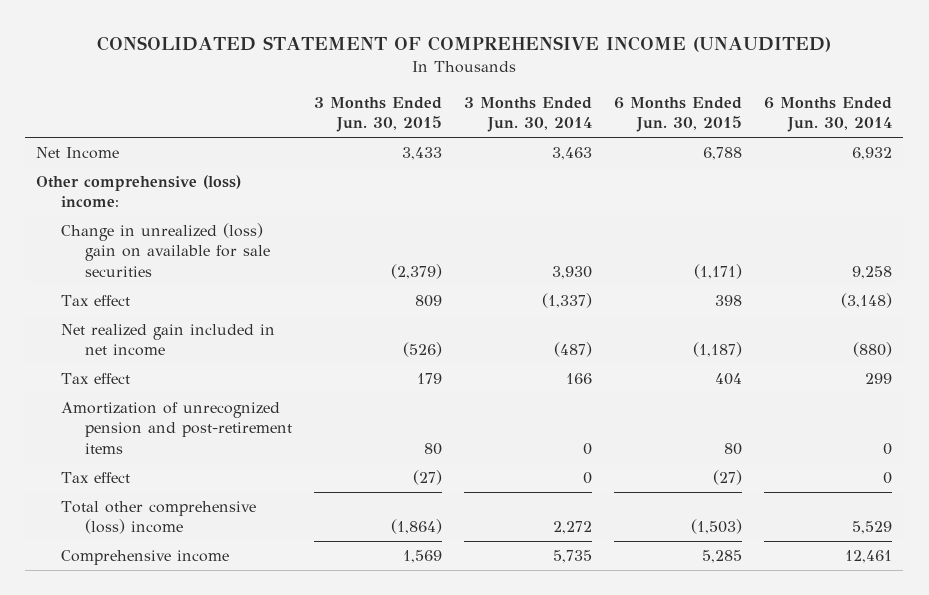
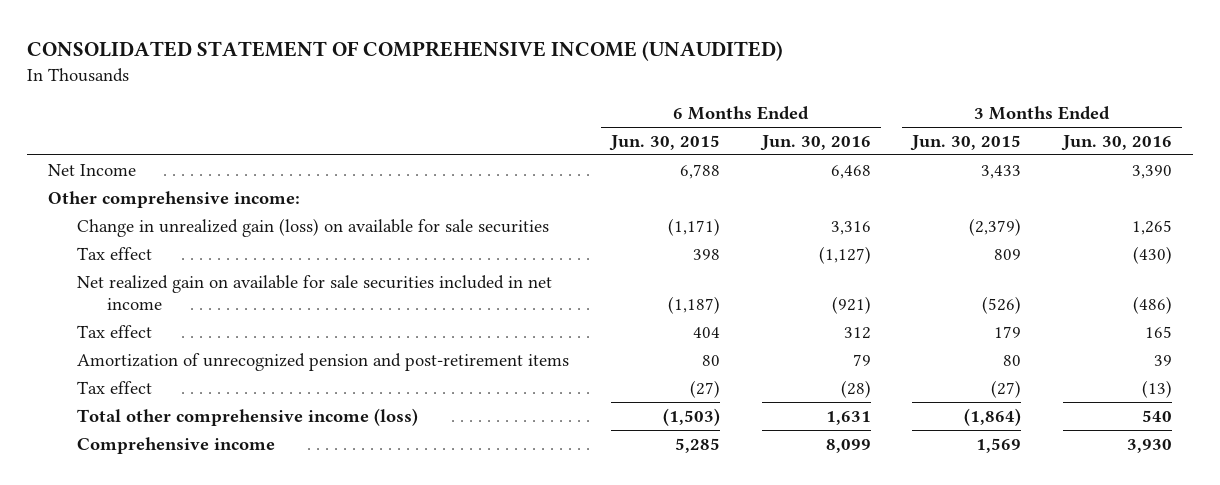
- | 3 Months Ended Jun. 30, 2015 | 3 Months Ended Jun. 30, 2014 | 6 Months Ended Jun. 30, 2015 | 6 Months Ended Jun. 30, 2014
+ | 6 Months Ended Jun. 30, 2015 | 6 Months Ended Jun. 30, 2016 | 3 Months Ended Jun. 30, 2015 | 3 Months Ended Jun. 30, 2016
- Other comprehensive (loss) income:
- Change in unrealized (loss) gain on available for sale securities | (2,379) | 3,930 | (1,171) | 9,258
+ Other comprehensive income:
+ Change in unrealized gain (loss) on available for sale securities | (1,171) | 3,316 | (2,379) | 1,265
- Net realized gain included in net income | (526) | (487) | (1,187) | (880)
+ Net realized gain on available for sale securities included in net income | (1,187) | (921) | (526) | (486)
- Total other comprehensive (loss) income | (1,864) | 2,272 | (1,503) | 5,529
+ Total other comprehensive income (loss) | (1,503) | 1,631 | (1,864) | 540

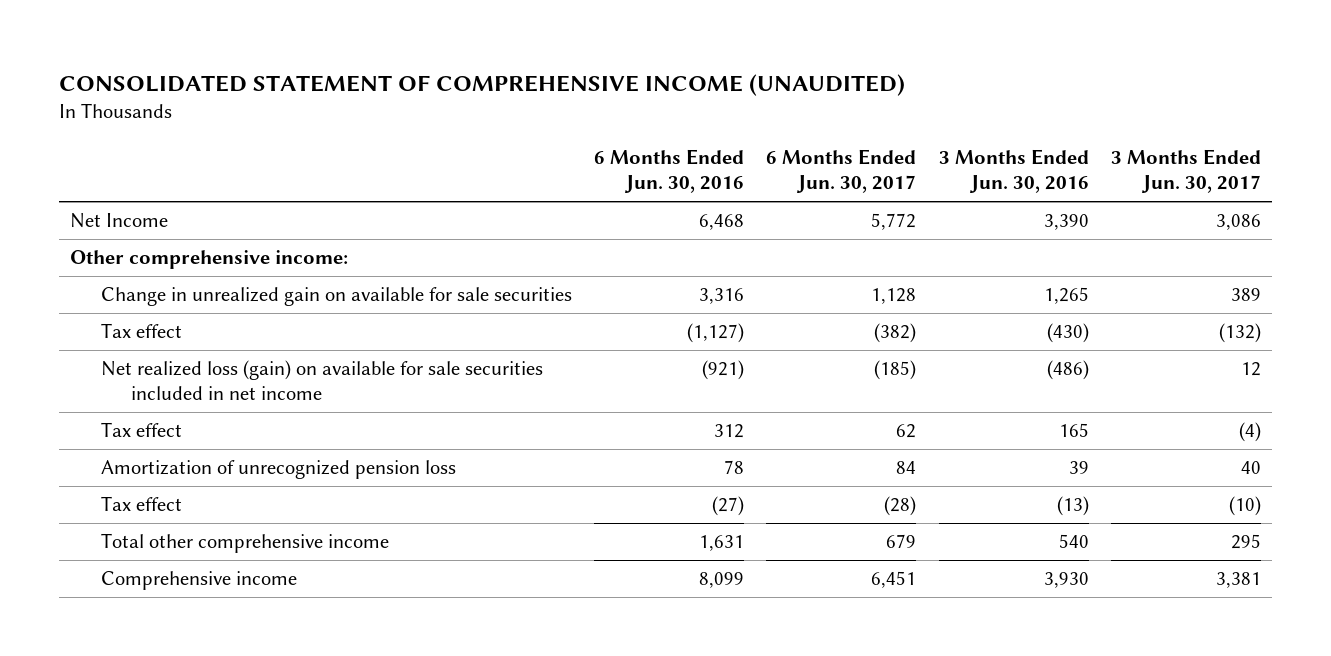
- | 6 Months Ended Jun. 30, 2015 | 6 Months Ended Jun. 30, 2016 | 3 Months Ended Jun. 30, 2015 | 3 Months Ended Jun. 30, 2016
+ | 6 Months Ended Jun. 30, 2016 | 6 Months Ended Jun. 30, 2017 | 3 Months Ended Jun. 30, 2016 | 3 Months Ended Jun. 30, 2017
- Change in unrealized gain (loss) on available for sale securities | (1,171) | 3,316 | (2,379) | 1,265
+ Change in unrealized gain on available for sale securities | 3,316 | 1,128 | 1,265 | 389
- Net realized gain on available for sale securities included in net income | (1,187) | (921) | (526) | (486)
+ Net realized loss (gain) on available for sale securities included in net income | (921) | (185) | (486) | 12
- Amortization of unrecognized pension and post-retirement items | 80 | 79 | 80 | 39
- Tax effect | (27) | (28) | (27) | (13)
- Total other comprehensive income (loss) | (1,503) | 1,631 | (1,864) | 540
+ Amortization of unrecognized pension loss | 78 | 84 | 39 | 40
+ Tax effect | (27) | (28) | (13) | (10)
+ Total other comprehensive income | 1,631 | 679 | 540 | 295

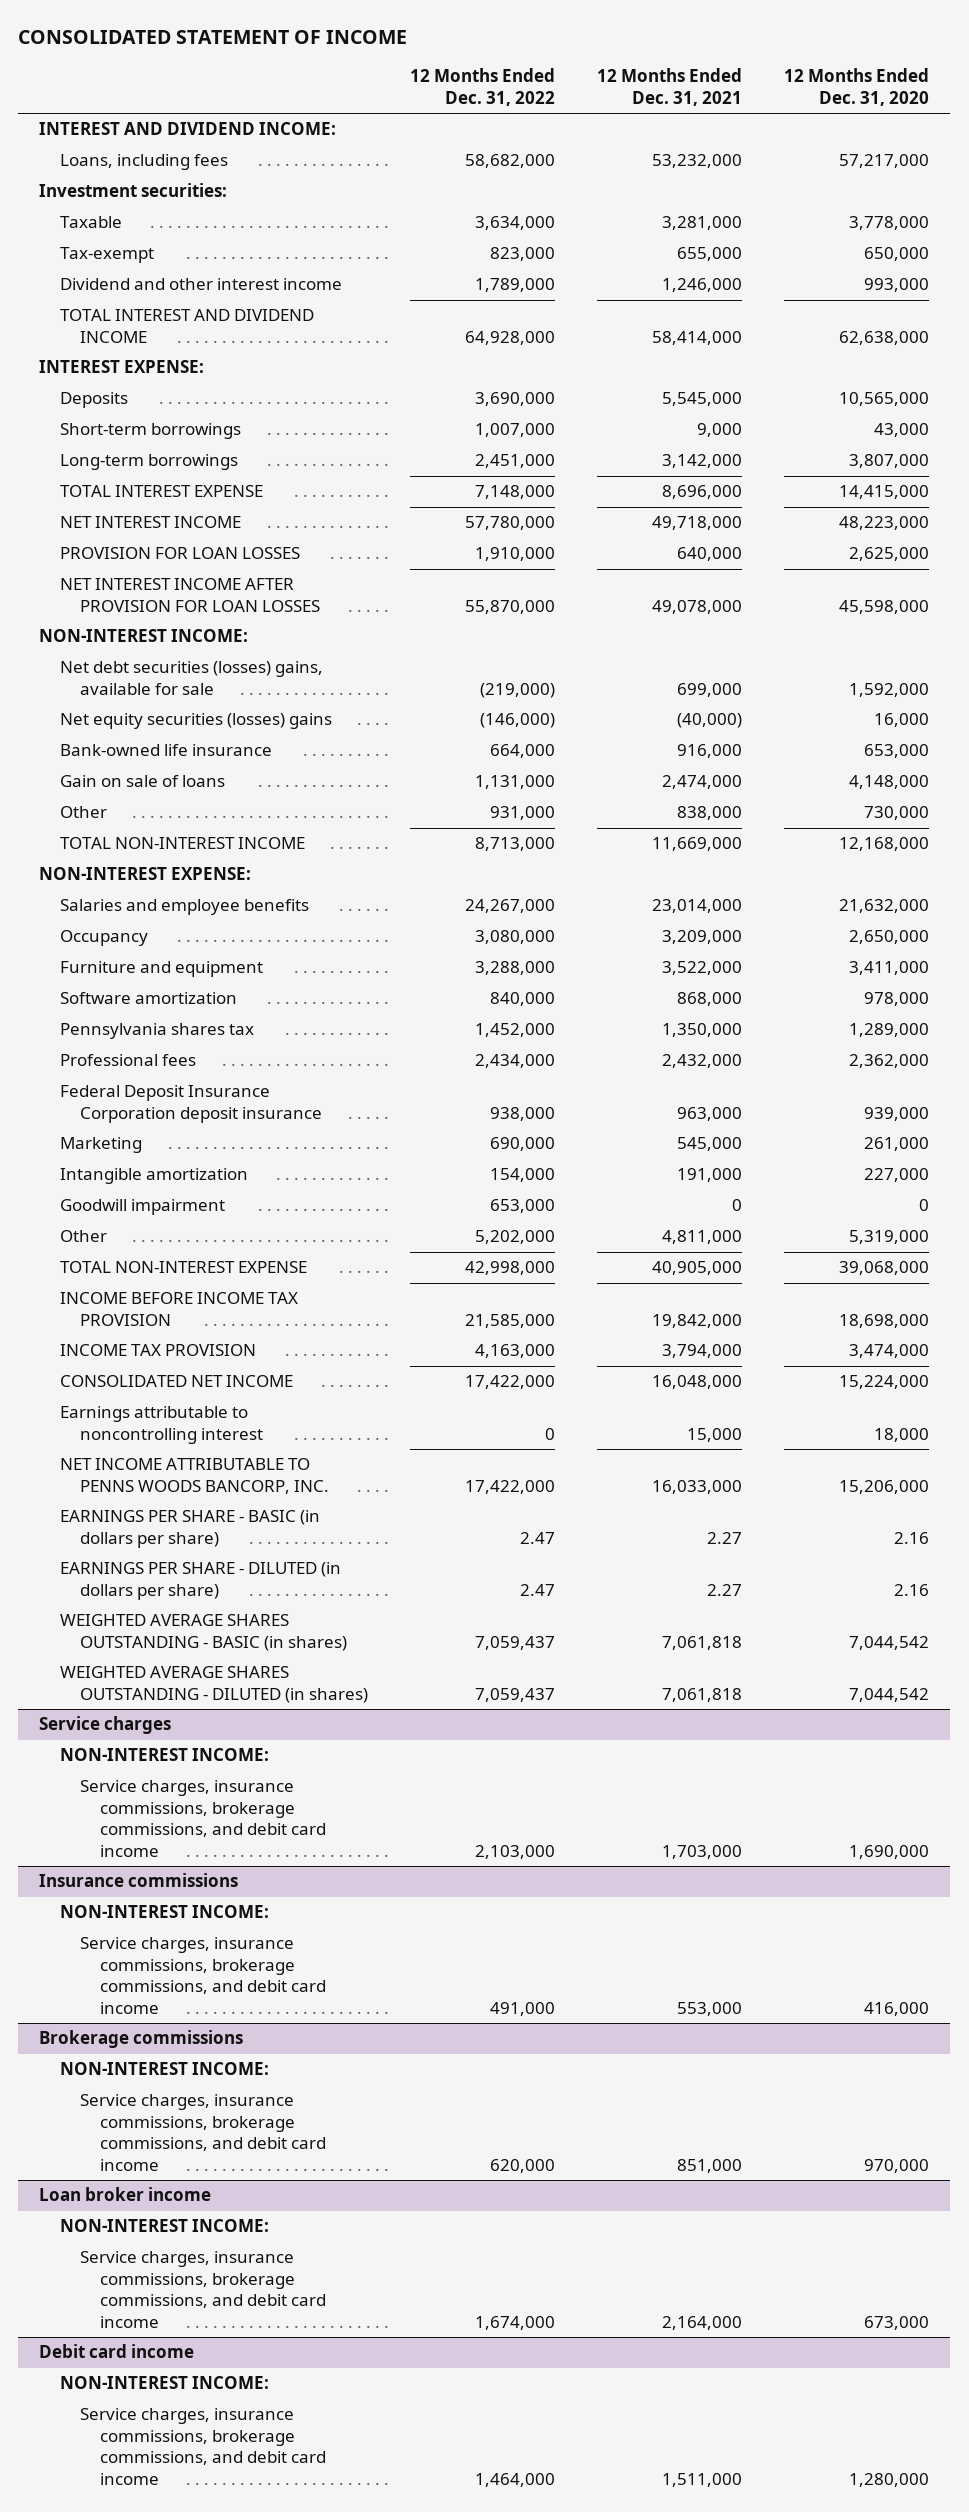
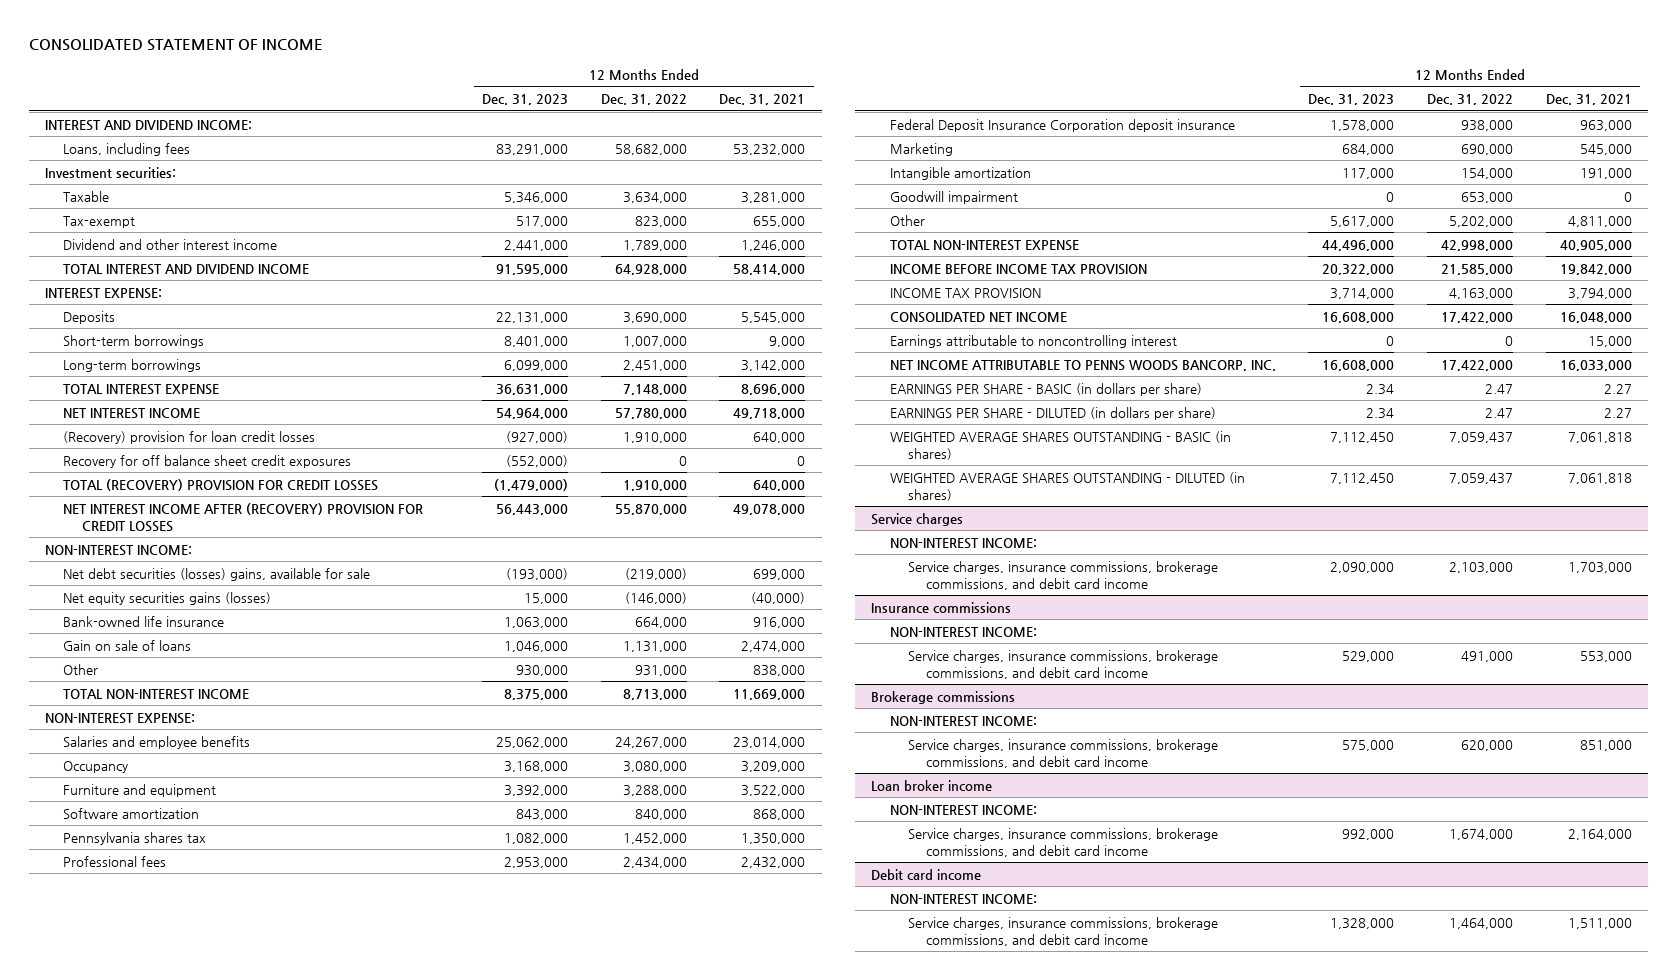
- | 12 Months Ended Dec. 31, 2022 | 12 Months Ended Dec. 31, 2021 | 12 Months Ended Dec. 31, 2020
+ | 12 Months Ended Dec. 31, 2023 | 12 Months Ended Dec. 31, 2022 | 12 Months Ended Dec. 31, 2021
- PROVISION FOR LOAN LOSSES | 1,910,000 | 640,000 | 2,625,000
- NET INTEREST INCOME AFTER PROVISION FOR LOAN LOSSES | 55,870,000 | 49,078,000 | 45,598,000
+ (Recovery) provision for loan credit losses | (927,000) | 1,910,000 | 640,000
+ Recovery for off balance sheet credit exposures | (552,000) | 0 | 0
+ TOTAL (RECOVERY) PROVISION FOR CREDIT LOSSES | (1,479,000) | 1,910,000 | 640,000
+ NET INTEREST INCOME AFTER (RECOVERY) PROVISION FOR CREDIT LOSSES | 56,443,000 | 55,870,000 | 49,078,000
- Net equity securities (losses) gains | (146,000) | (40,000) | 16,000
+ Net equity securities gains (losses) | 15,000 | (146,000) | (40,000)

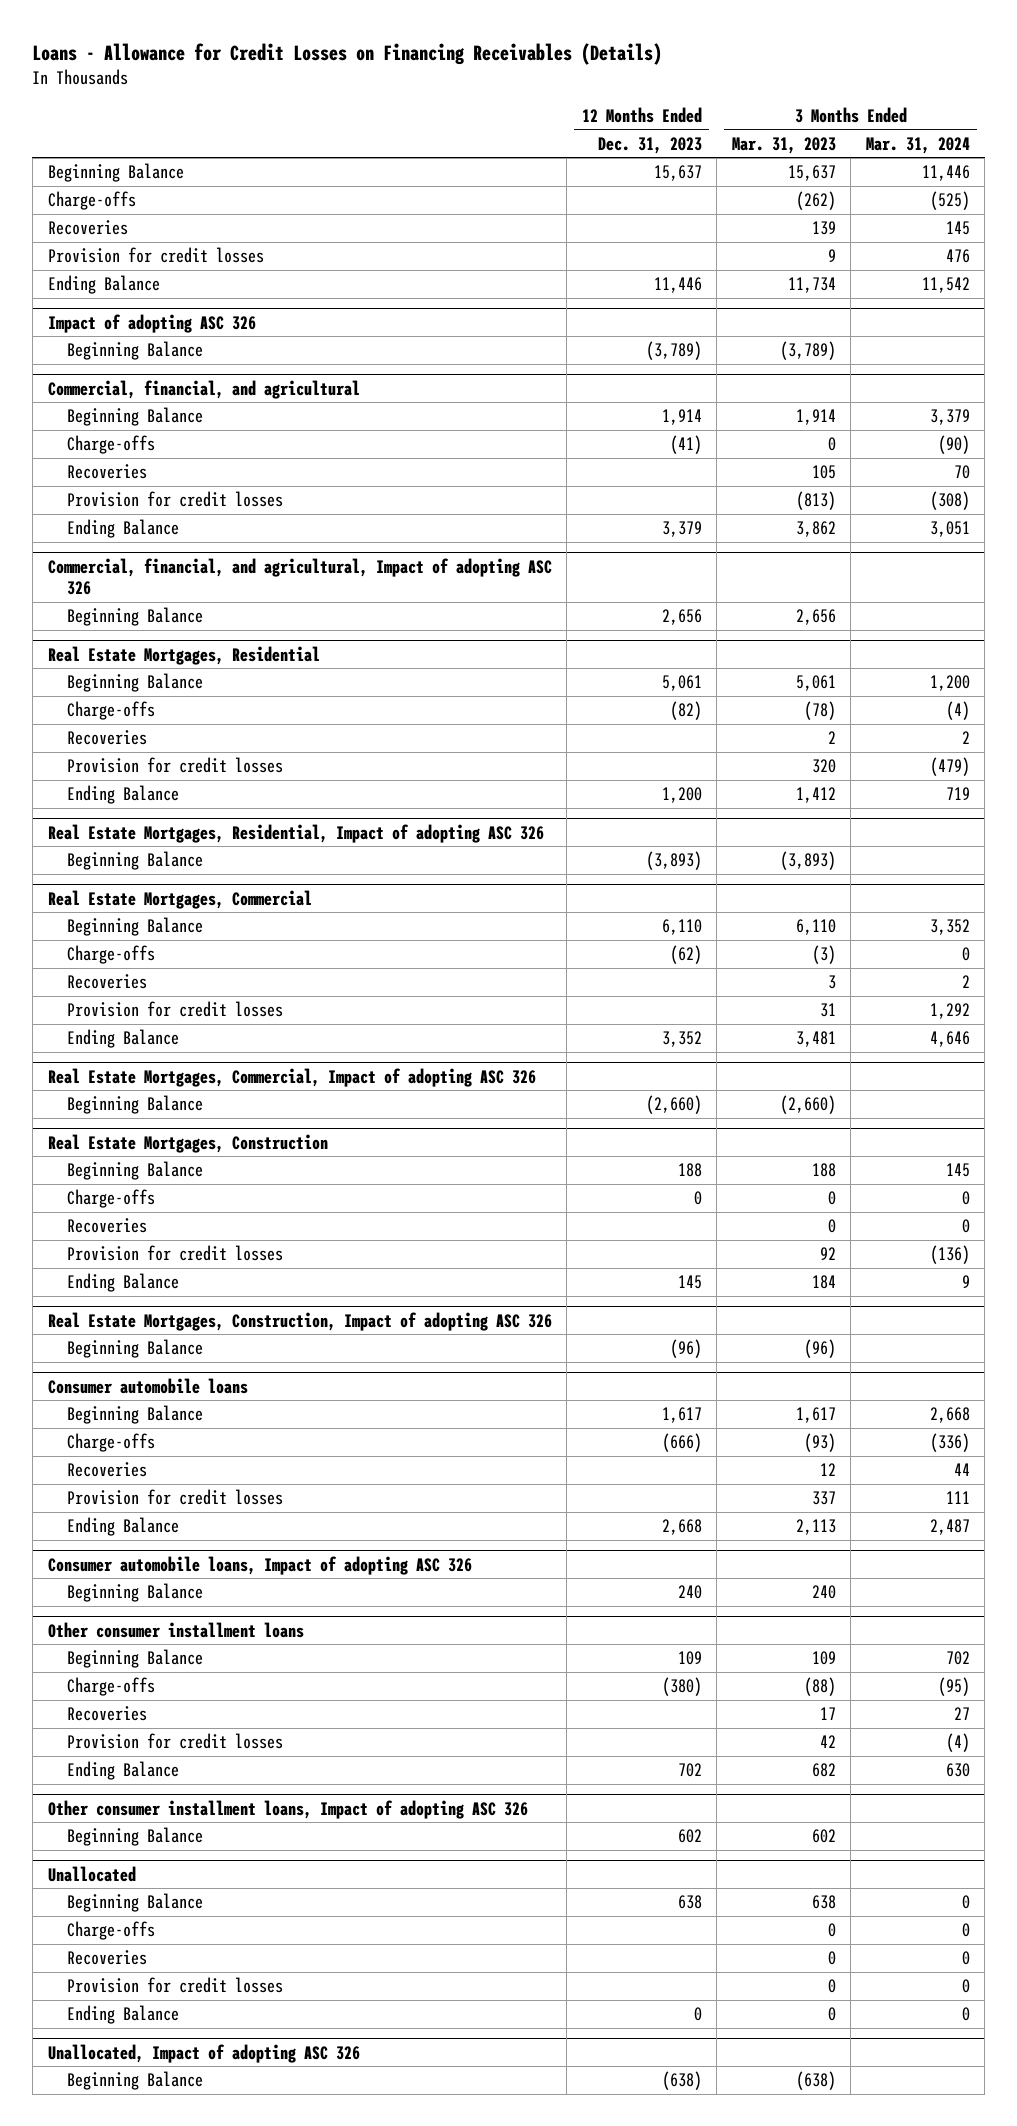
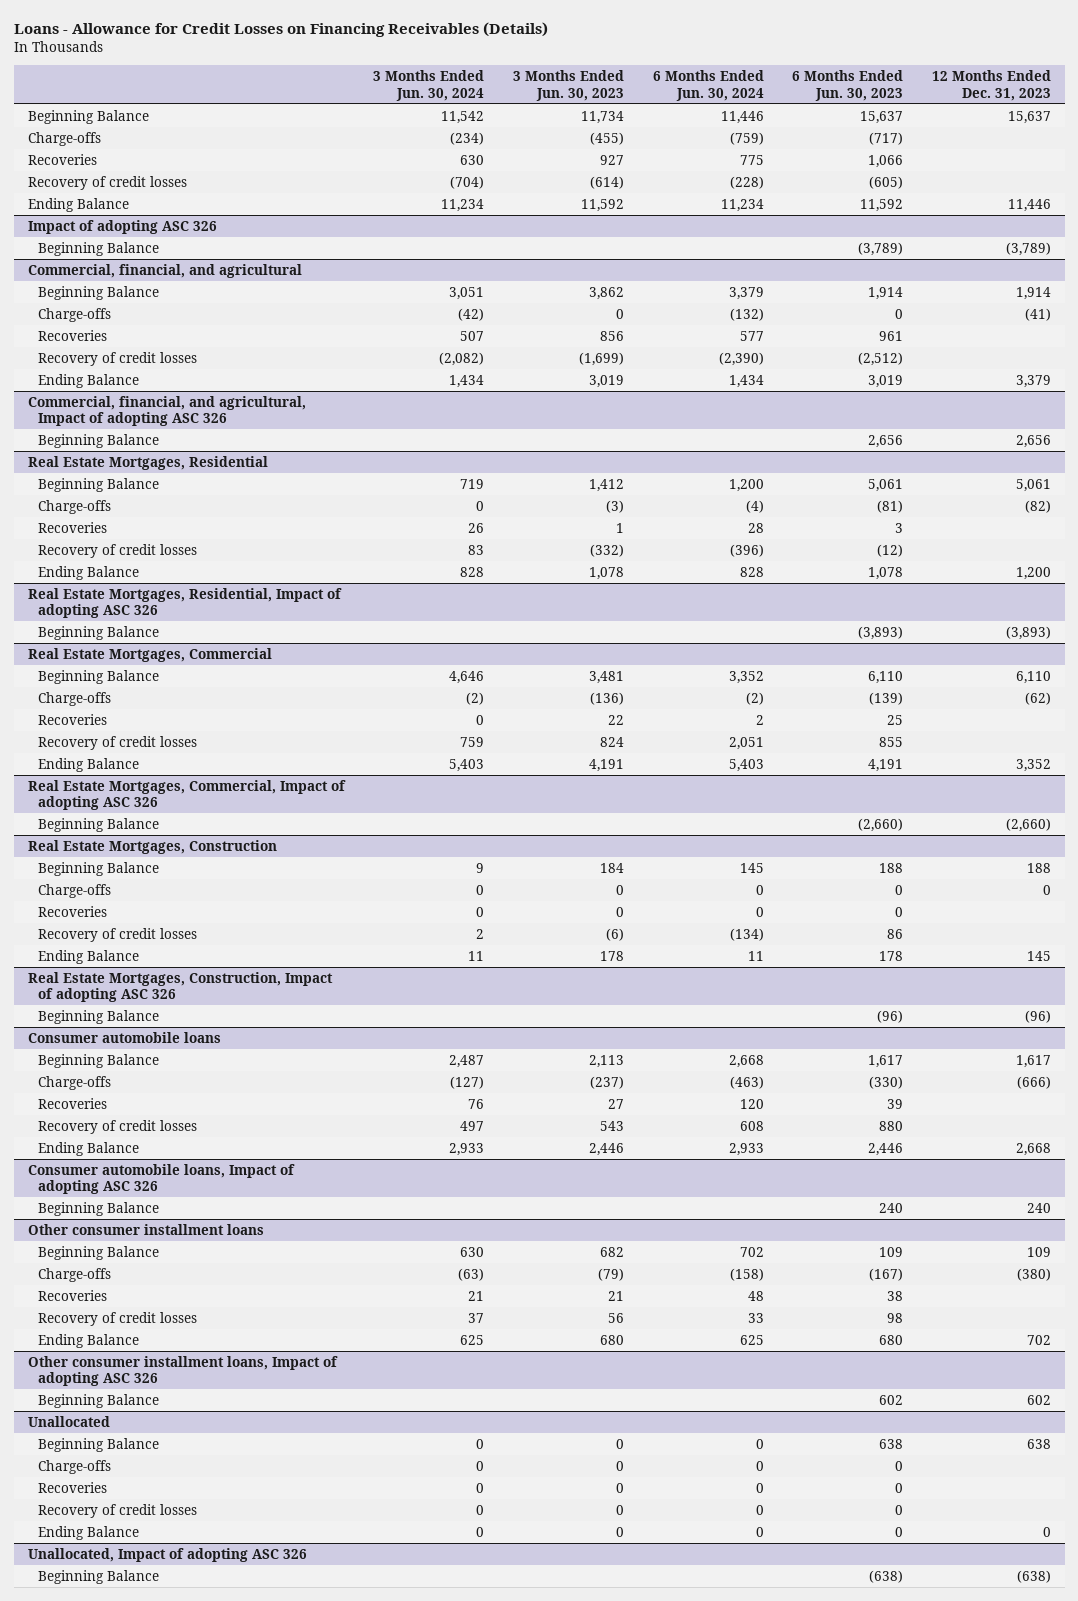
- | 12 Months Ended Dec. 31, 2023 | 3 Months Ended Mar. 31, 2023 | 3 Months Ended Mar. 31, 2024
+ | 3 Months Ended Jun. 30, 2024 | 3 Months Ended Jun. 30, 2023 | 6 Months Ended Jun. 30, 2024 | 6 Months Ended Jun. 30, 2023 | 12 Months Ended Dec. 31, 2023
- Provision for credit losses | | 9 | 476
+ Recovery of credit losses | (704) | (614) | (228) | (605) |
@ Commercial, financial, and agricultural
- Provision for credit losses | | (813) | (308)
+ Recovery of credit losses | (2,082) | (1,699) | (2,390) | (2,512) |
@ Real Estate Mortgages, Residential
- Provision for credit losses | | 320 | (479)
+ Recovery of credit losses | 83 | (332) | (396) | (12) |
@ Real Estate Mortgages, Commercial
- Provision for credit losses | | 31 | 1,292
+ Recovery of credit losses | 759 | 824 | 2,051 | 855 |
@ Real Estate Mortgages, Construction
- Provision for credit losses | | 92 | (136)
+ Recovery of credit losses | 2 | (6) | (134) | 86 |
@ Consumer automobile loans
- Provision for credit losses | | 337 | 111
+ Recovery of credit losses | 497 | 543 | 608 | 880 |
@ Other consumer installment loans
- Provision for credit losses | | 42 | (4)
+ Recovery of credit losses | 37 | 56 | 33 | 98 |
@ Unallocated
- Provision for credit losses | | 0 | 0
+ Recovery of credit losses | 0 | 0 | 0 | 0 |

